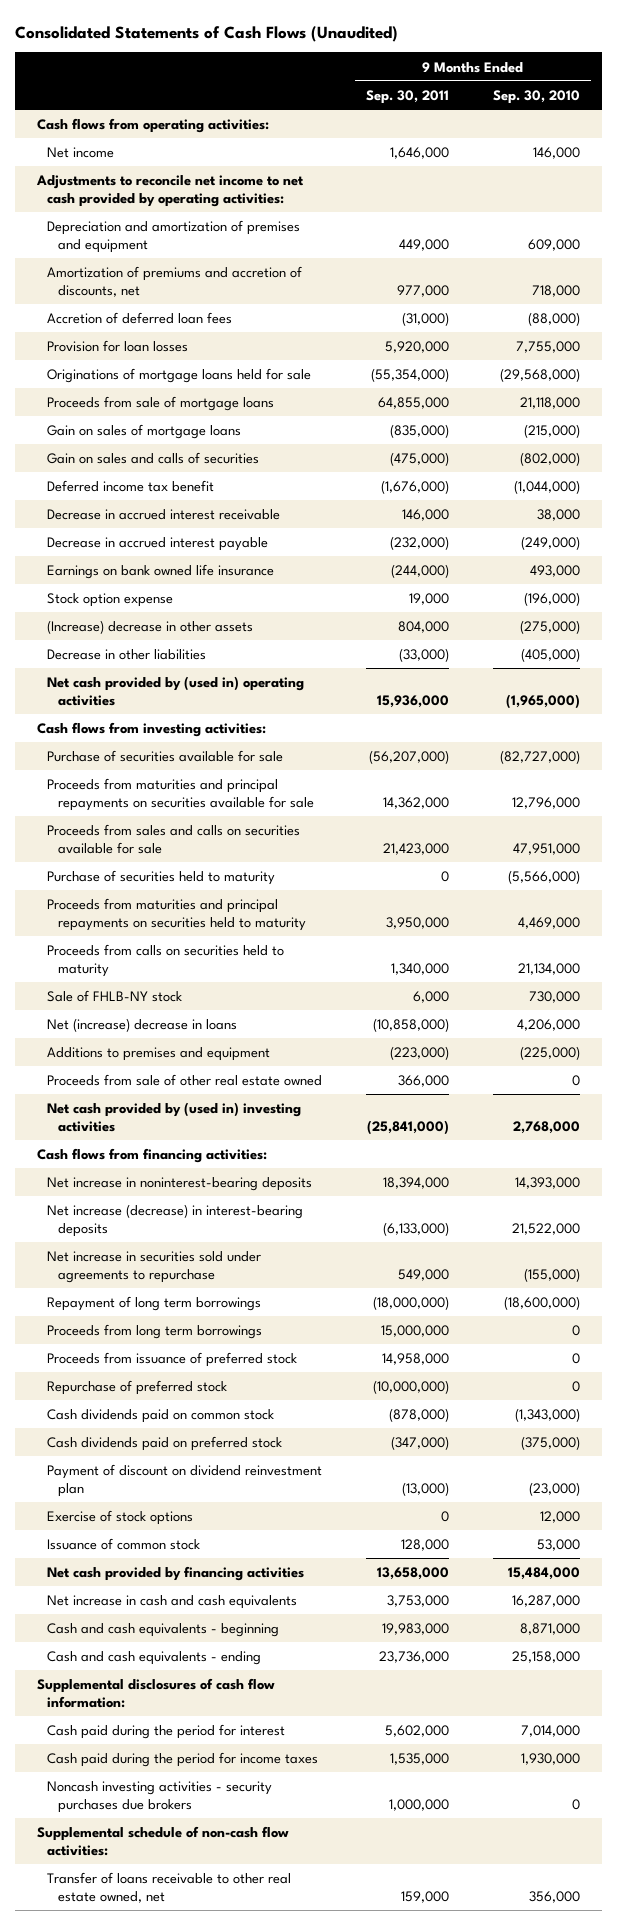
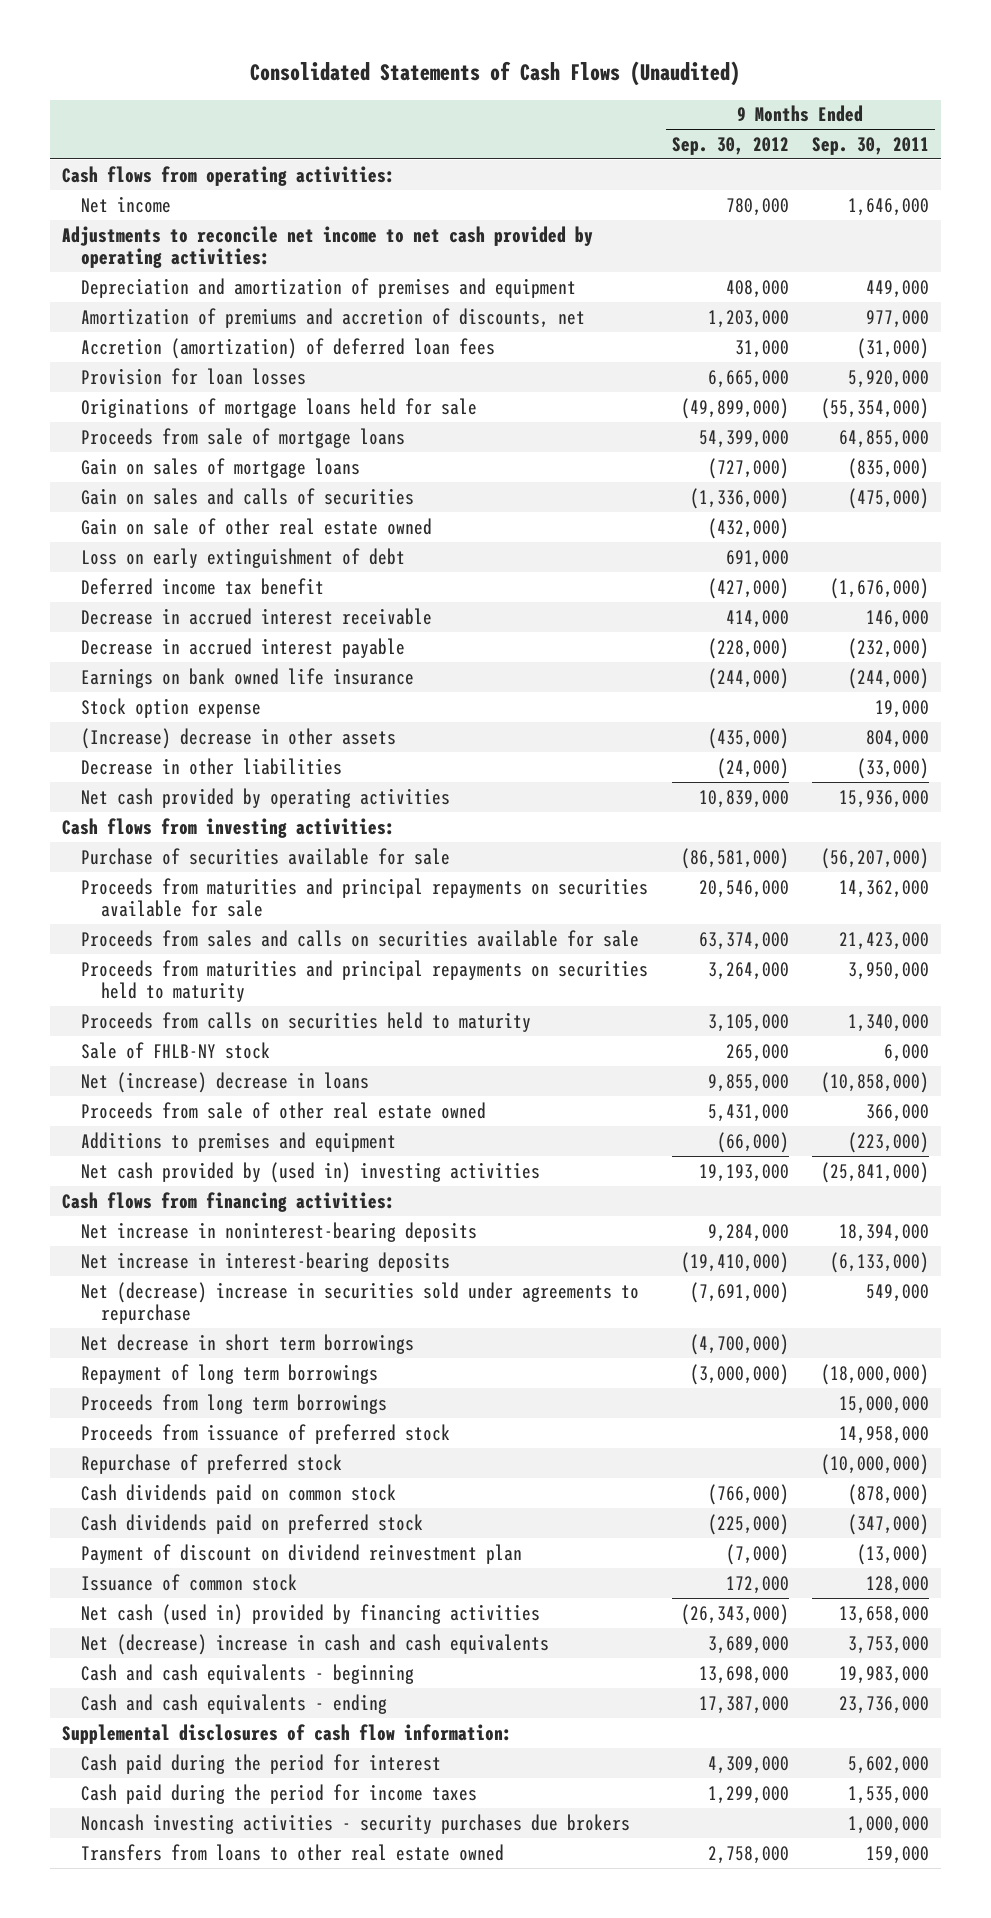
- | 9 Months Ended Sep. 30, 2011 | 9 Months Ended Sep. 30, 2010
+ | 9 Months Ended Sep. 30, 2012 | 9 Months Ended Sep. 30, 2011
- Accretion of deferred loan fees | (31,000) | (88,000)
+ Accretion (amortization) of deferred loan fees | 31,000 | (31,000)
+ Gain on sale of other real estate owned | (432,000) |
+ Loss on early extinguishment of debt | 691,000 |
- Net cash provided by (used in) operating activities | 15,936,000 | (1,965,000)
+ Net cash provided by operating activities | 10,839,000 | 15,936,000
- Purchase of securities held to maturity | 0 | (5,566,000)
moved down: Additions to premises and equipment | (66,000) | (223,000)
- Net increase (decrease) in interest-bearing deposits | (6,133,000) | 21,522,000
- Net increase in securities sold under agreements to repurchase | 549,000 | (155,000)
+ Net increase in interest-bearing deposits | (19,410,000) | (6,133,000)
+ Net (decrease) increase in securities sold under agreements to repurchase | (7,691,000) | 549,000
+ Net decrease in short term borrowings | (4,700,000) |
- Exercise of stock options | 0 | 12,000
- Net cash provided by financing activities | 13,658,000 | 15,484,000
- Net increase in cash and cash equivalents | 3,753,000 | 16,287,000
+ Net cash (used in) provided by financing activities | (26,343,000) | 13,658,000
+ Net (decrease) increase in cash and cash equivalents | 3,689,000 | 3,753,000
- Supplemental schedule of non-cash flow activities:
- Transfer of loans receivable to other real estate owned, net | 159,000 | 356,000
+ Transfers from loans to other real estate owned | 2,758,000 | 159,000

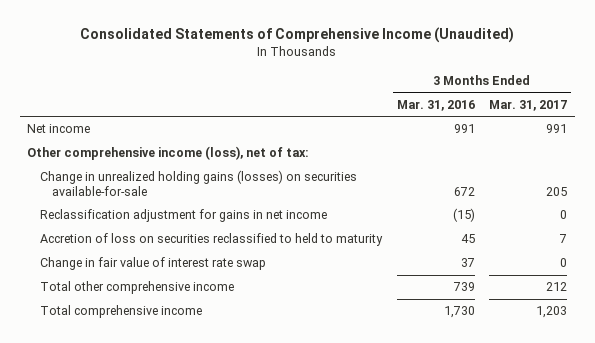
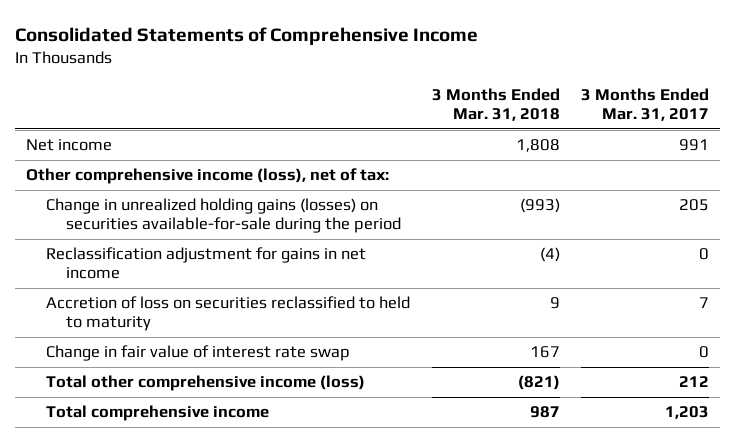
- Consolidated Statements of Comprehensive Income (Unaudited)
+ Consolidated Statements of Comprehensive Income
- | 3 Months Ended Mar. 31, 2016 | 3 Months Ended Mar. 31, 2017
+ | 3 Months Ended Mar. 31, 2018 | 3 Months Ended Mar. 31, 2017
- Change in unrealized holding gains (losses) on securities available-for-sale | 672 | 205
+ Change in unrealized holding gains (losses) on securities available-for-sale during the period | (993) | 205
- Total other comprehensive income | 739 | 212
+ Total other comprehensive income (loss) | (821) | 212

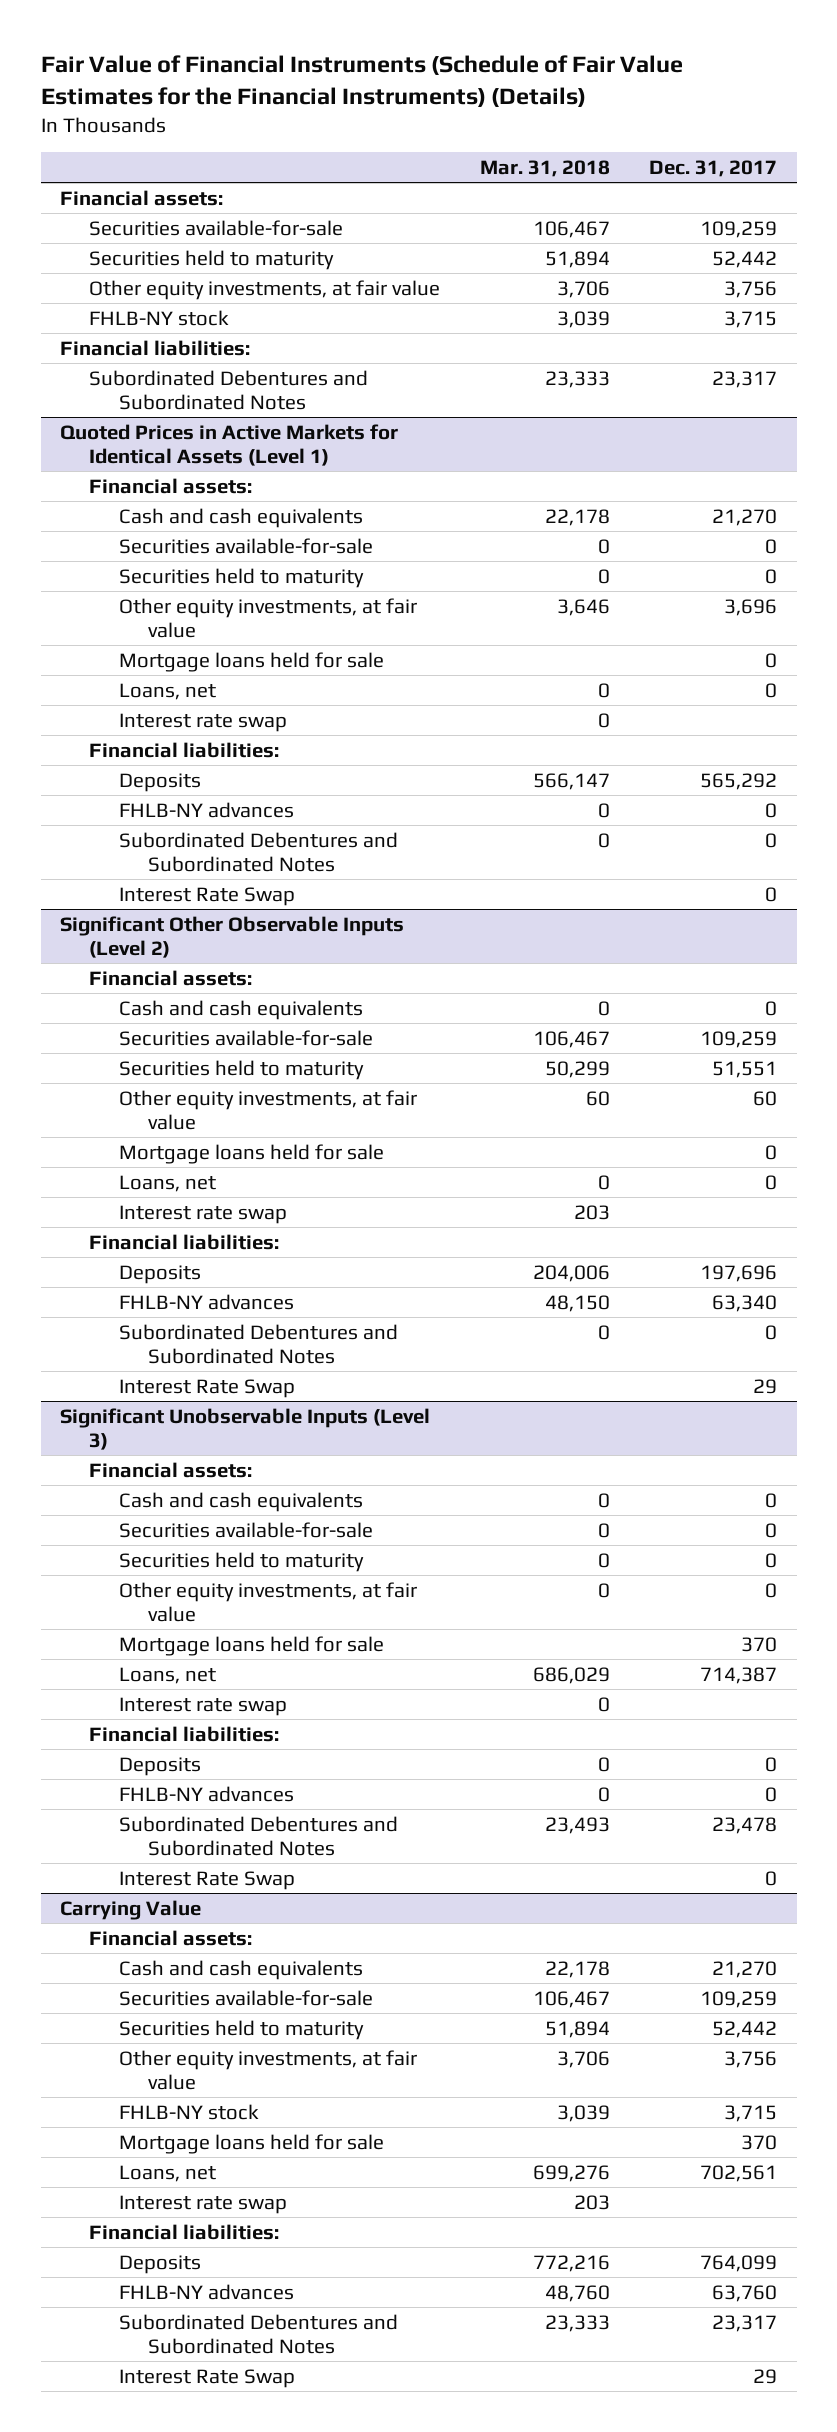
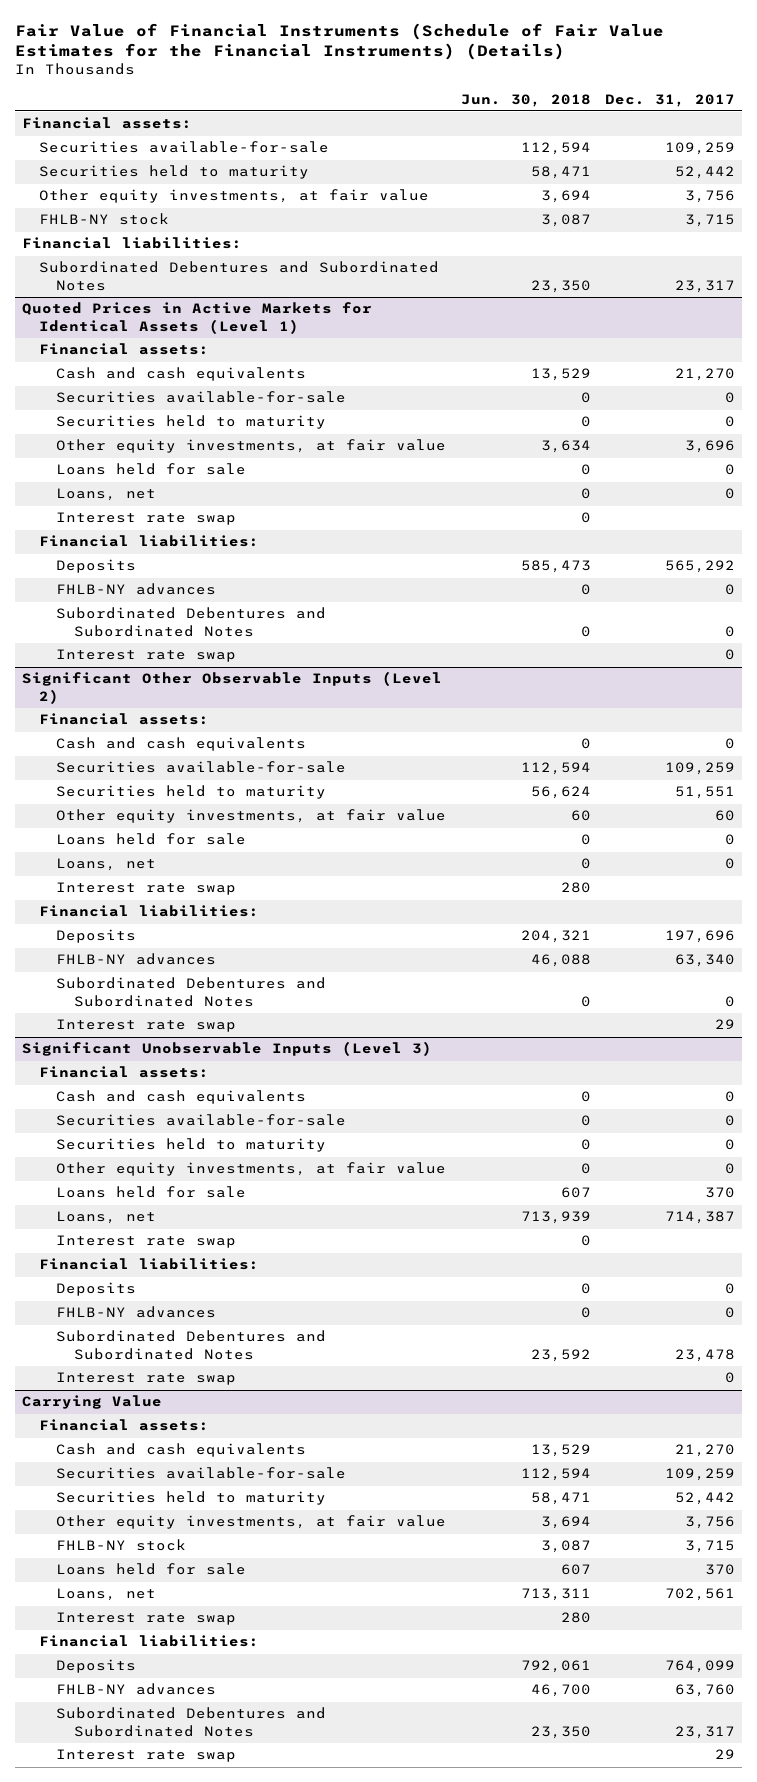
- | Mar. 31, 2018 | Dec. 31, 2017
+ | Jun. 30, 2018 | Dec. 31, 2017
@ Quoted Prices in Active Markets for Identical Assets (Level 1)
- Mortgage loans held for sale | | 0
+ Loans held for sale | 0 | 0
- Interest Rate Swap | | 0
+ Interest rate swap | | 0
@ Significant Other Observable Inputs (Level 2)
- Mortgage loans held for sale | | 0
+ Loans held for sale | 0 | 0
- Interest Rate Swap | | 29
+ Interest rate swap | | 29
@ Significant Unobservable Inputs (Level 3)
- Mortgage loans held for sale | | 370
+ Loans held for sale | 607 | 370
- Interest Rate Swap | | 0
+ Interest rate swap | | 0
@ Carrying Value
- Mortgage loans held for sale | | 370
+ Loans held for sale | 607 | 370
- Interest Rate Swap | | 29
+ Interest rate swap | | 29

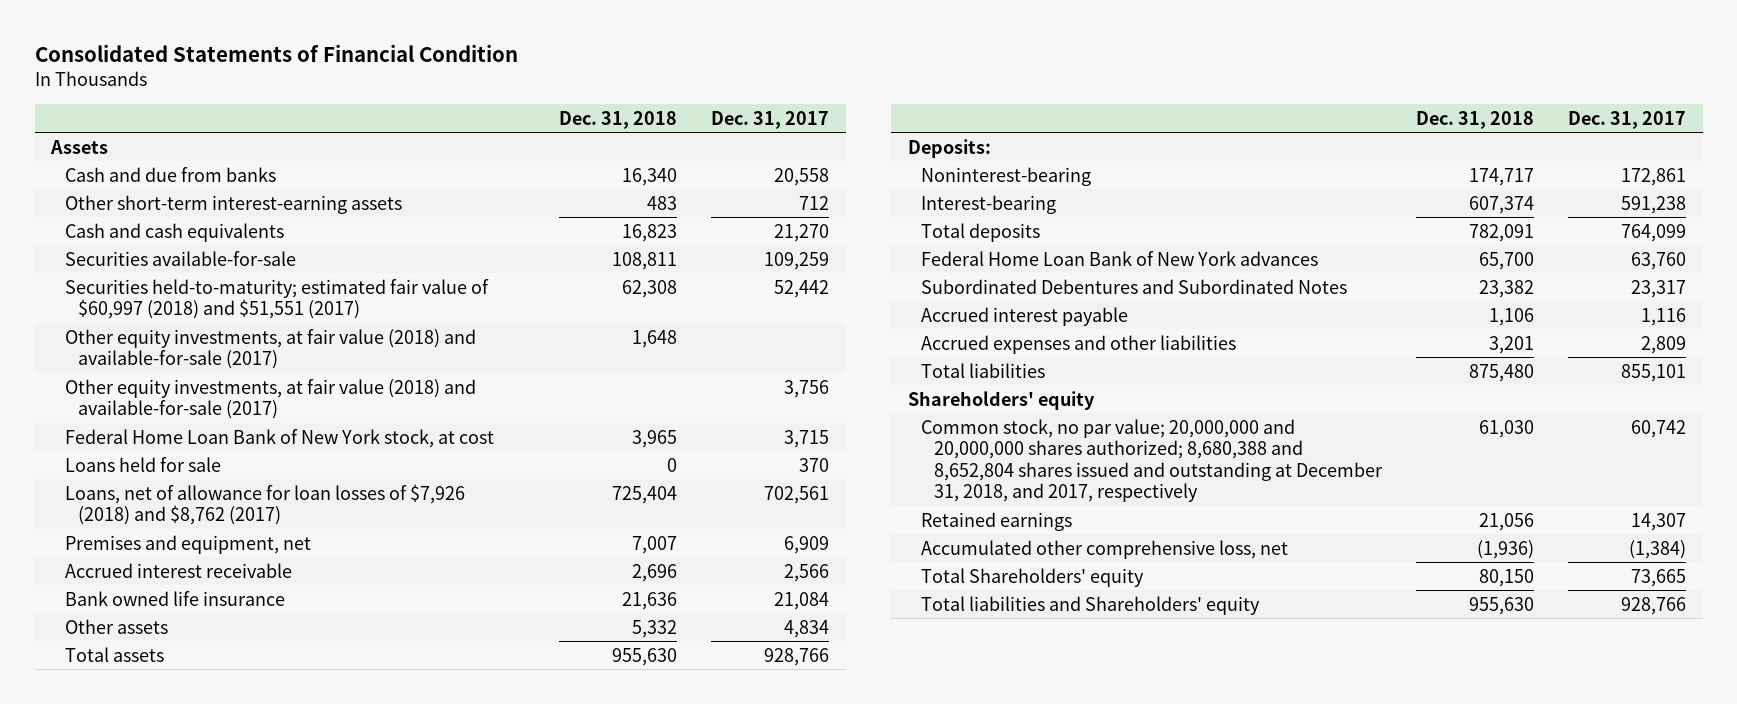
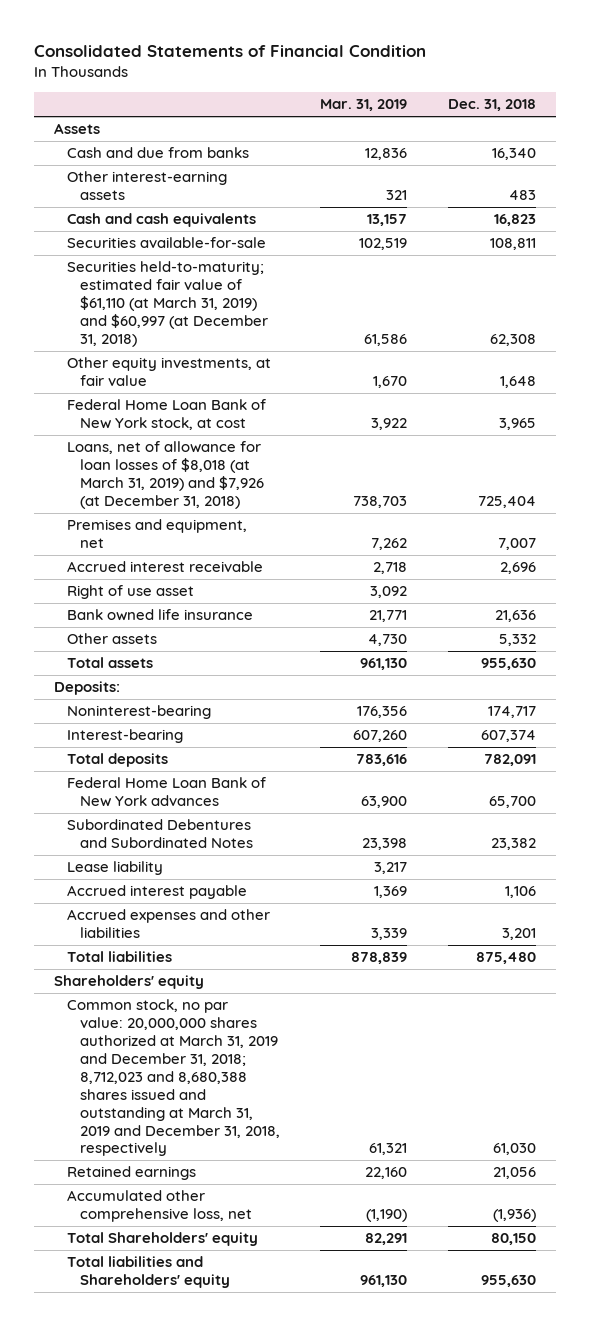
- | Dec. 31, 2018 | Dec. 31, 2017
+ | Mar. 31, 2019 | Dec. 31, 2018
- Other short-term interest-earning assets | 483 | 712
+ Other interest-earning assets | 321 | 483
- Securities held-to-maturity; estimated fair value of $60,997 (2018) and $51,551 (2017) | 62,308 | 52,442
- Other equity investments, at fair value (2018) and available-for-sale (2017) | 1,648 |
- Other equity investments, at fair value (2018) and available-for-sale (2017) | | 3,756
+ Securities held-to-maturity; estimated fair value of $61,110 (at March 31, 2019) and $60,997 (at December 31, 2018) | 61,586 | 62,308
+ Other equity investments, at fair value | 1,670 | 1,648
- Loans held for sale | 0 | 370
- Loans, net of allowance for loan losses of $7,926 (2018) and $8,762 (2017) | 725,404 | 702,561
+ Loans, net of allowance for loan losses of $8,018 (at March 31, 2019) and $7,926 (at December 31, 2018) | 738,703 | 725,404
+ Right of use asset | 3,092 |
+ Lease liability | 3,217 |
- Common stock, no par value; 20,000,000 and 20,000,000 shares authorized; 8,680,388 and 8,652,804 shares issued and outstanding at December 31, 2018, and 2017, respectively | 61,030 | 60,742
+ Common stock, no par value: 20,000,000 shares authorized at March 31, 2019 and December 31, 2018; 8,712,023 and 8,680,388 shares issued and outstanding at March 31, 2019 and December 31, 2018, respectively | 61,321 | 61,030

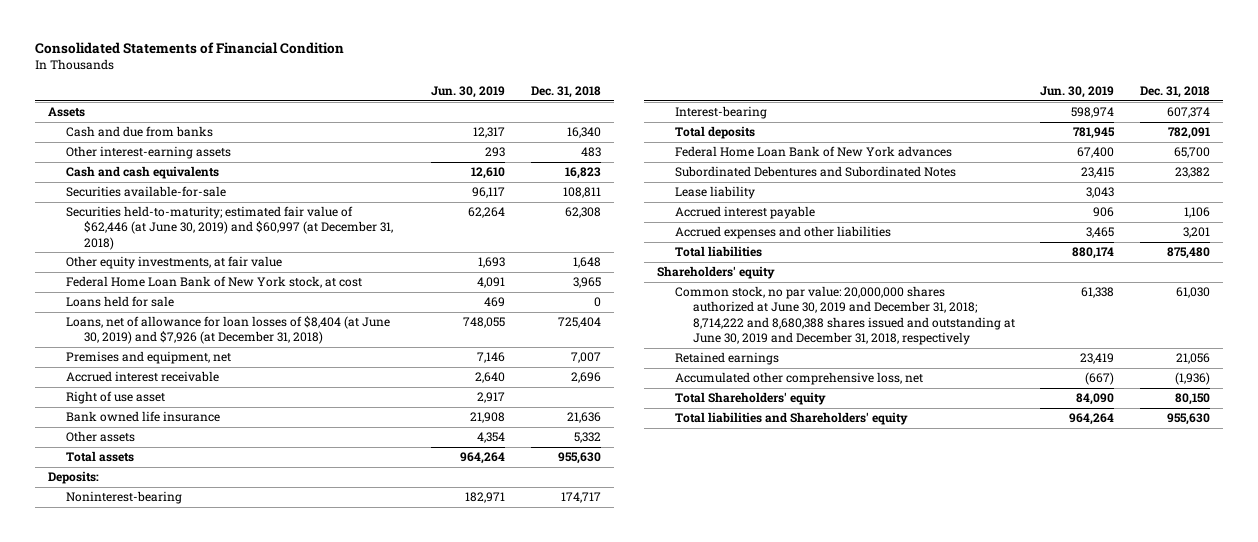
- | Mar. 31, 2019 | Dec. 31, 2018
+ | Jun. 30, 2019 | Dec. 31, 2018
- Securities held-to-maturity; estimated fair value of $61,110 (at March 31, 2019) and $60,997 (at December 31, 2018) | 61,586 | 62,308
+ Securities held-to-maturity; estimated fair value of $62,446 (at June 30, 2019) and $60,997 (at December 31, 2018) | 62,264 | 62,308
- Loans, net of allowance for loan losses of $8,018 (at March 31, 2019) and $7,926 (at December 31, 2018) | 738,703 | 725,404
+ Loans held for sale | 469 | 0
+ Loans, net of allowance for loan losses of $8,404 (at June 30, 2019) and $7,926 (at December 31, 2018) | 748,055 | 725,404
- Common stock, no par value: 20,000,000 shares authorized at March 31, 2019 and December 31, 2018; 8,712,023 and 8,680,388 shares issued and outstanding at March 31, 2019 and December 31, 2018, respectively | 61,321 | 61,030
+ Common stock, no par value: 20,000,000 shares authorized at June 30, 2019 and December 31, 2018; 8,714,222 and 8,680,388 shares issued and outstanding at June 30, 2019 and December 31, 2018, respectively | 61,338 | 61,030

